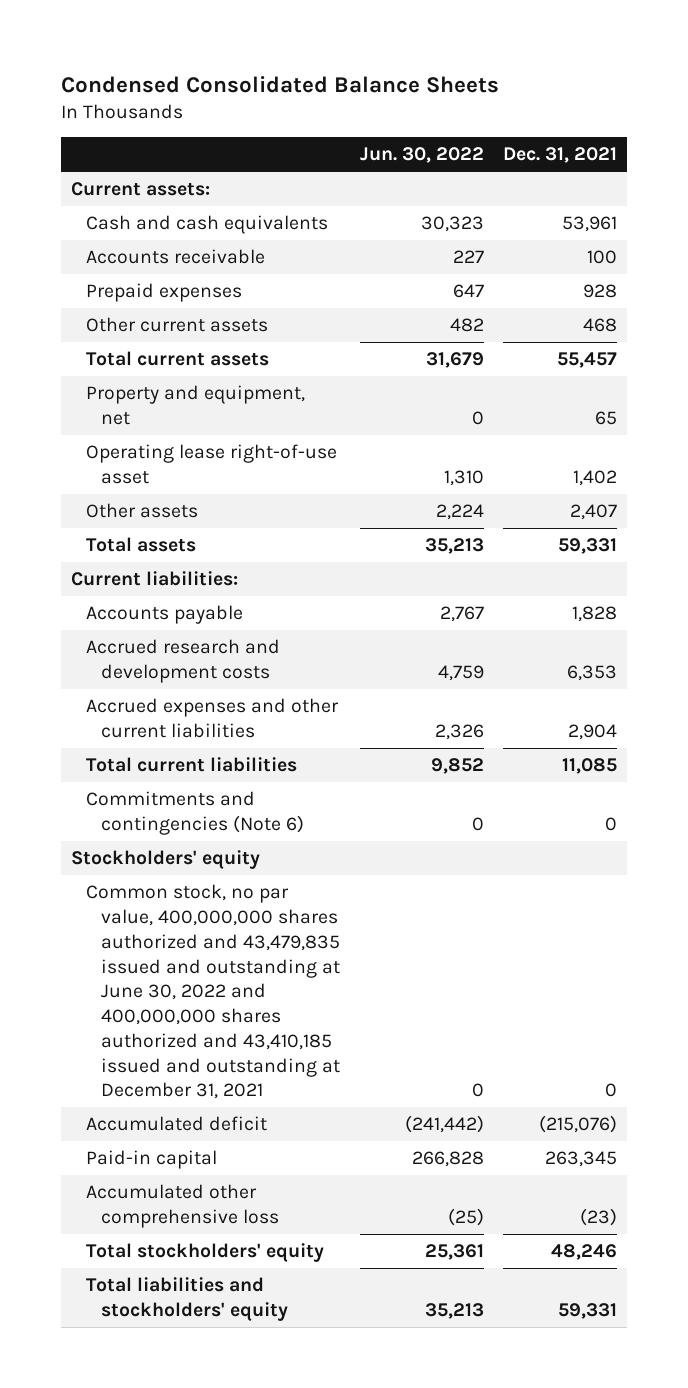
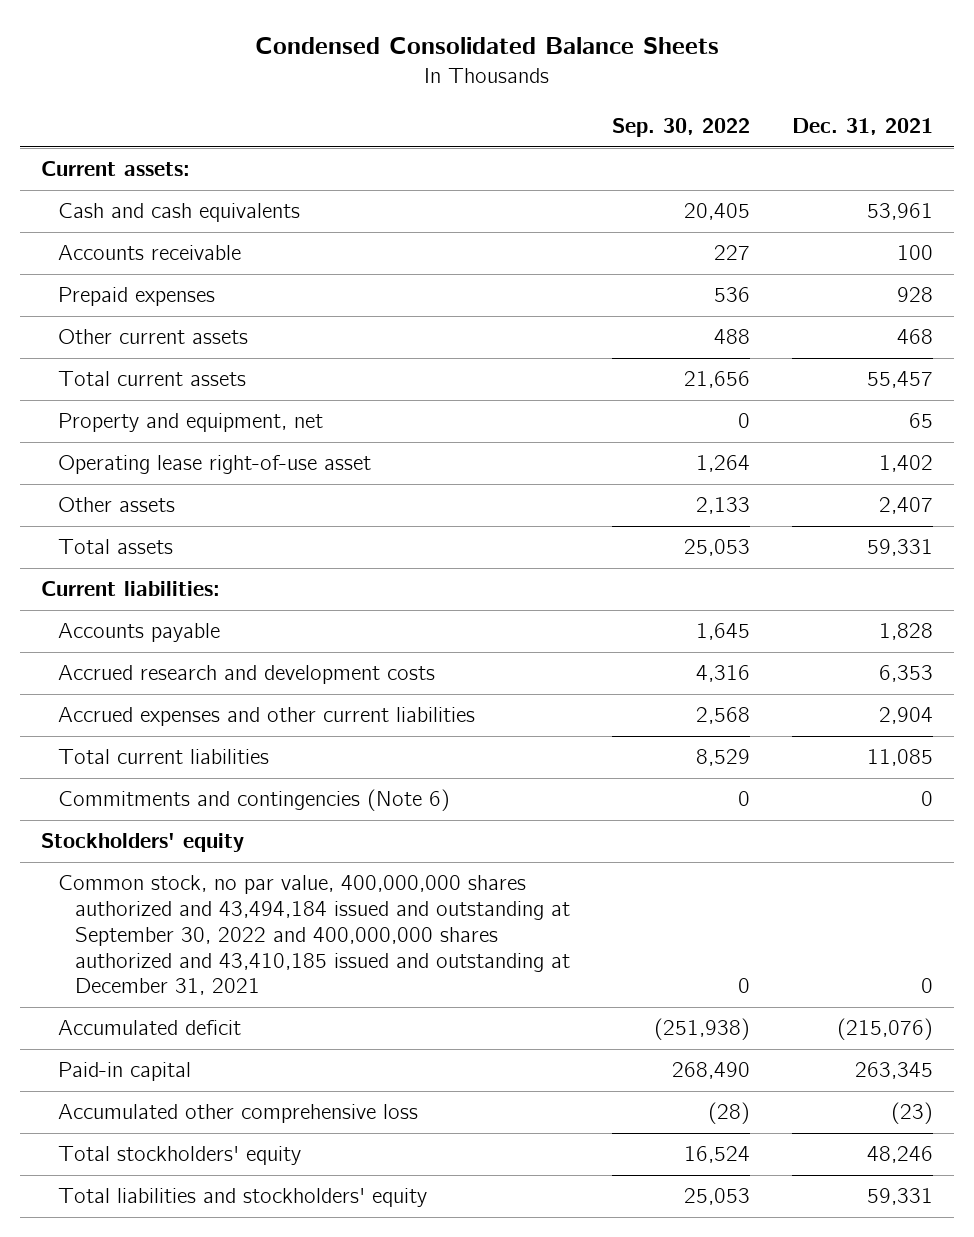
- | Jun. 30, 2022 | Dec. 31, 2021
+ | Sep. 30, 2022 | Dec. 31, 2021
- Common stock, no par value, 400,000,000 shares authorized and 43,479,835 issued and outstanding at June 30, 2022 and 400,000,000 shares authorized and 43,410,185 issued and outstanding at December 31, 2021 | 0 | 0
+ Common stock, no par value, 400,000,000 shares authorized and 43,494,184 issued and outstanding at September 30, 2022 and 400,000,000 shares authorized and 43,410,185 issued and outstanding at December 31, 2021 | 0 | 0

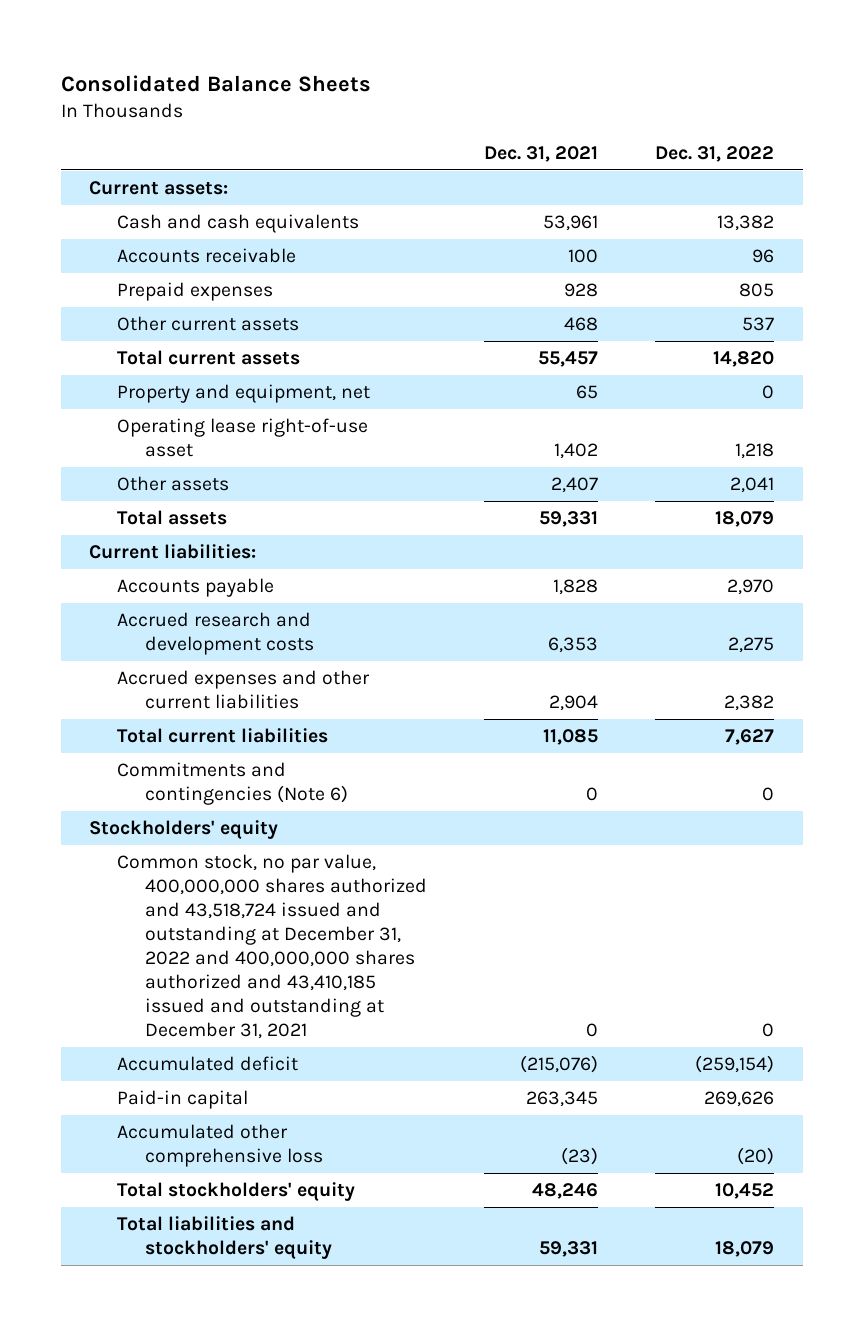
- Condensed Consolidated Balance Sheets
+ Consolidated Balance Sheets
- | Sep. 30, 2022 | Dec. 31, 2021
+ | Dec. 31, 2021 | Dec. 31, 2022
- Common stock, no par value, 400,000,000 shares authorized and 43,494,184 issued and outstanding at September 30, 2022 and 400,000,000 shares authorized and 43,410,185 issued and outstanding at December 31, 2021 | 0 | 0
+ Common stock, no par value, 400,000,000 shares authorized and 43,518,724 issued and outstanding at December 31, 2022 and 400,000,000 shares authorized and 43,410,185 issued and outstanding at December 31, 2021 | 0 | 0

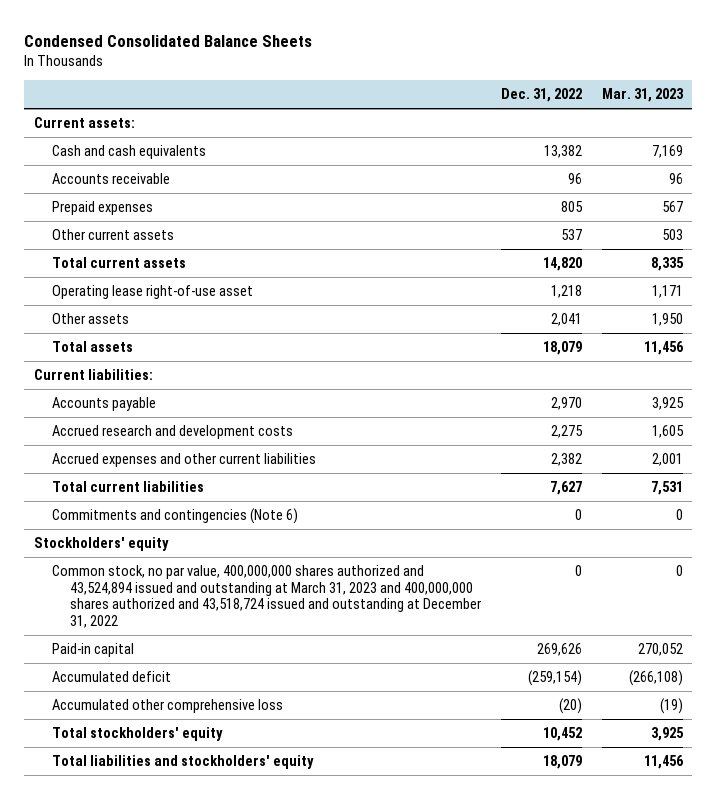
- Consolidated Balance Sheets
+ Condensed Consolidated Balance Sheets
- | Dec. 31, 2021 | Dec. 31, 2022
+ | Dec. 31, 2022 | Mar. 31, 2023
- Property and equipment, net | 65 | 0
- Common stock, no par value, 400,000,000 shares authorized and 43,518,724 issued and outstanding at December 31, 2022 and 400,000,000 shares authorized and 43,410,185 issued and outstanding at December 31, 2021 | 0 | 0
+ Common stock, no par value, 400,000,000 shares authorized and 43,524,894 issued and outstanding at March 31, 2023 and 400,000,000 shares authorized and 43,518,724 issued and outstanding at December 31, 2022 | 0 | 0
moved down: Accumulated deficit | (259,154) | (266,108)

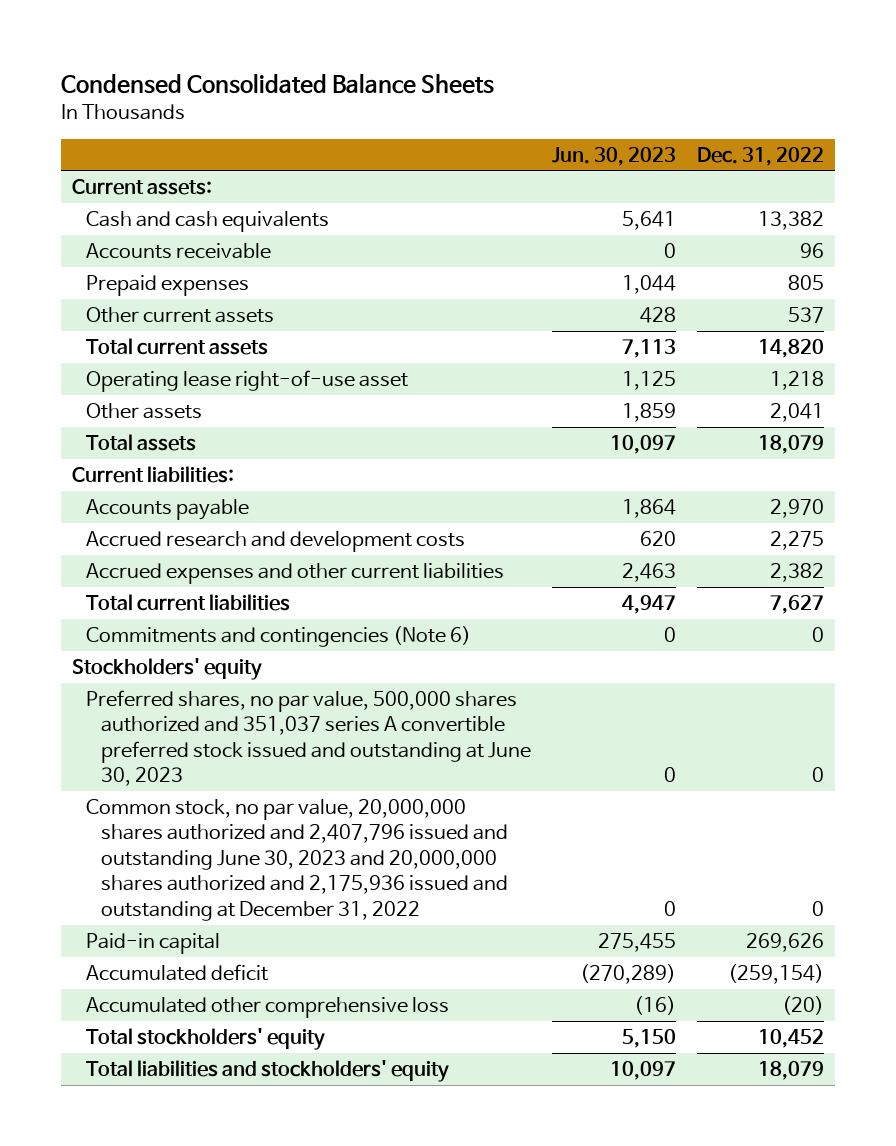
- | Dec. 31, 2022 | Mar. 31, 2023
+ | Jun. 30, 2023 | Dec. 31, 2022
- Common stock, no par value, 400,000,000 shares authorized and 43,524,894 issued and outstanding at March 31, 2023 and 400,000,000 shares authorized and 43,518,724 issued and outstanding at December 31, 2022 | 0 | 0
+ Preferred shares, no par value, 500,000 shares authorized and 351,037 series A convertible preferred stock issued and outstanding at June 30, 2023 | 0 | 0
+ Common stock, no par value, 20,000,000 shares authorized and 2,407,796 issued and outstanding June 30, 2023 and 20,000,000 shares authorized and 2,175,936 issued and outstanding at December 31, 2022 | 0 | 0

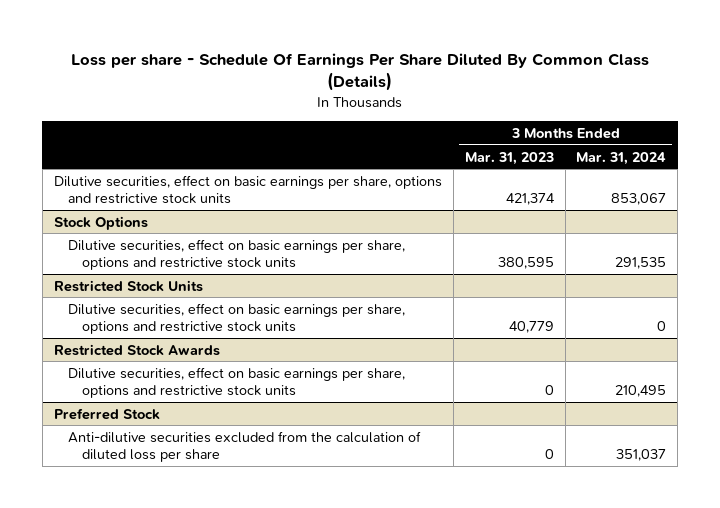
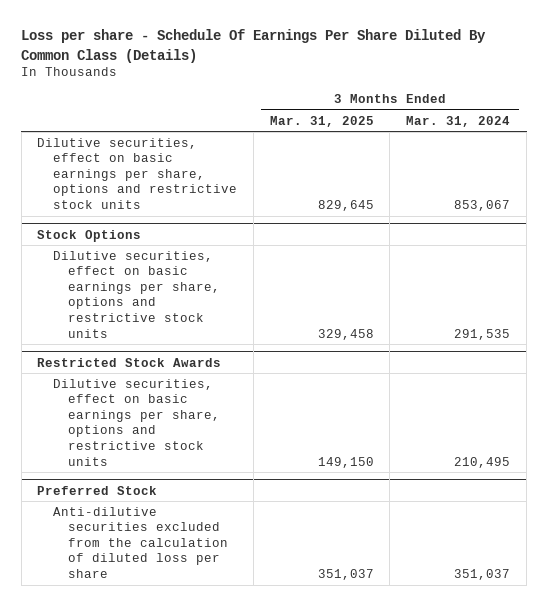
- | 3 Months Ended Mar. 31, 2023 | 3 Months Ended Mar. 31, 2024
+ | 3 Months Ended Mar. 31, 2025 | 3 Months Ended Mar. 31, 2024
- Restricted Stock Units
- Dilutive securities, effect on basic earnings per share, options and restrictive stock units | 40,779 | 0

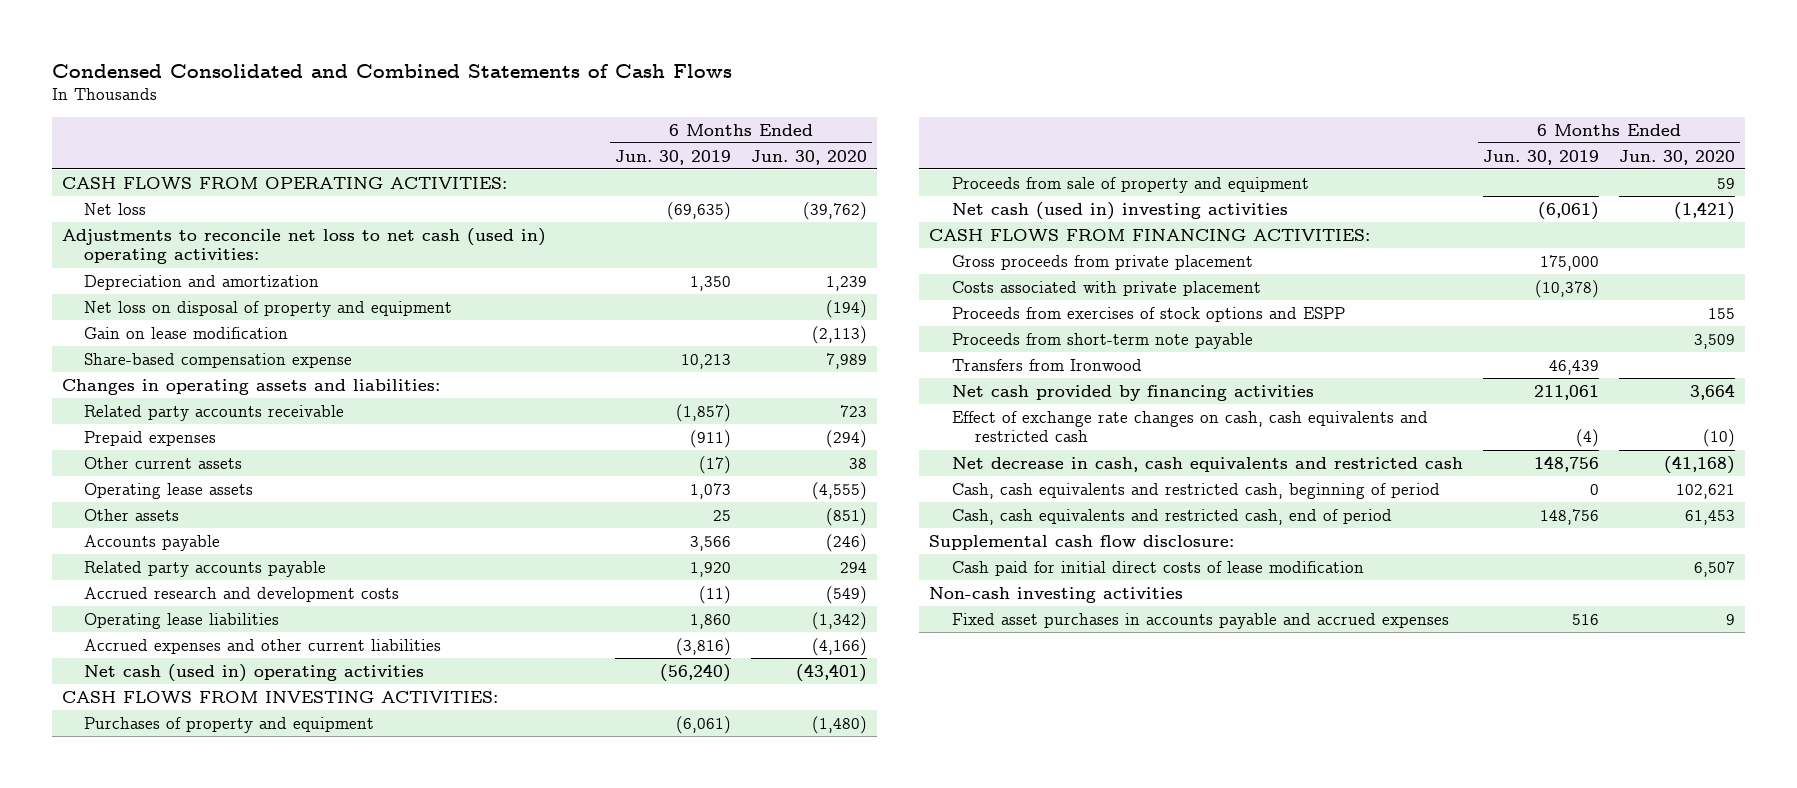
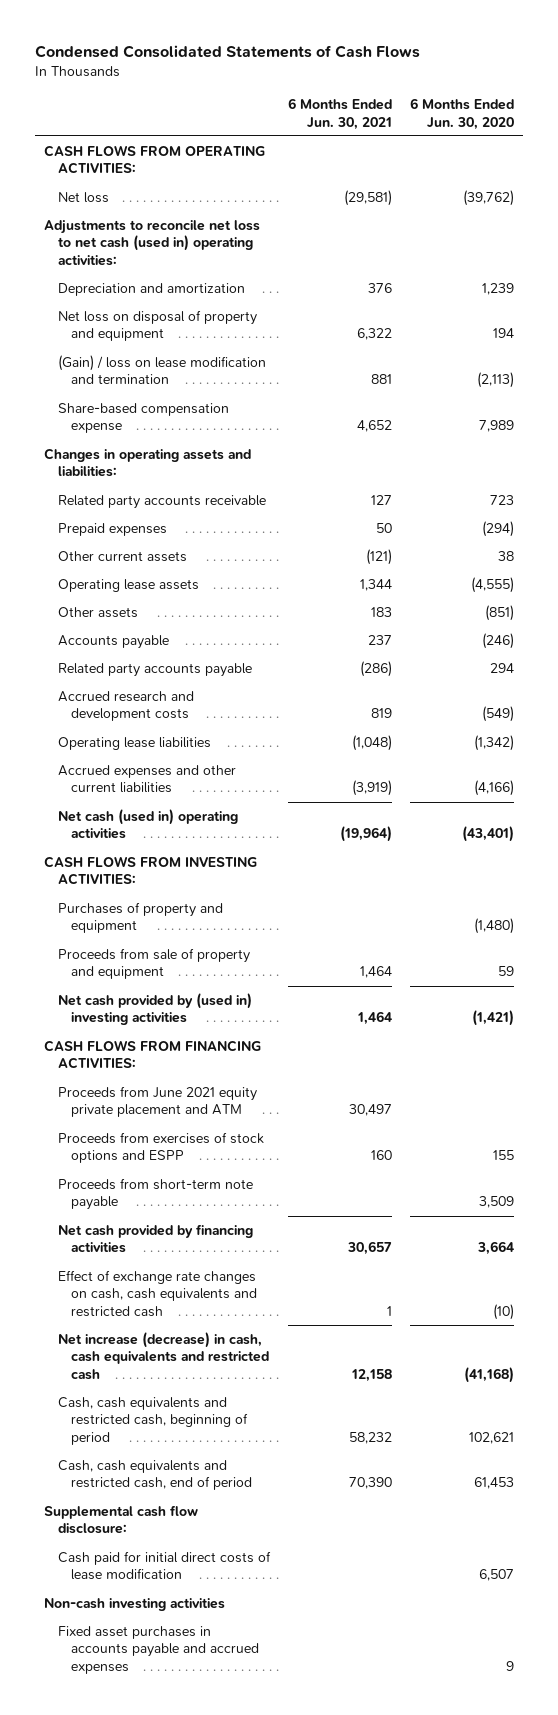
- Condensed Consolidated and Combined Statements of Cash Flows
+ Condensed Consolidated Statements of Cash Flows
- | 6 Months Ended Jun. 30, 2019 | 6 Months Ended Jun. 30, 2020
+ | 6 Months Ended Jun. 30, 2021 | 6 Months Ended Jun. 30, 2020
- Net loss on disposal of property and equipment | | (194)
- Gain on lease modification | | (2,113)
+ Net loss on disposal of property and equipment | 6,322 | 194
+ (Gain) / loss on lease modification and termination | 881 | (2,113)
- Net cash (used in) investing activities | (6,061) | (1,421)
+ Net cash provided by (used in) investing activities | 1,464 | (1,421)
- Gross proceeds from private placement | 175,000 |
- Costs associated with private placement | (10,378) |
+ Proceeds from June 2021 equity private placement and ATM | 30,497 |
- Transfers from Ironwood | 46,439 |
- Net decrease in cash, cash equivalents and restricted cash | 148,756 | (41,168)
+ Net increase (decrease) in cash, cash equivalents and restricted cash | 12,158 | (41,168)

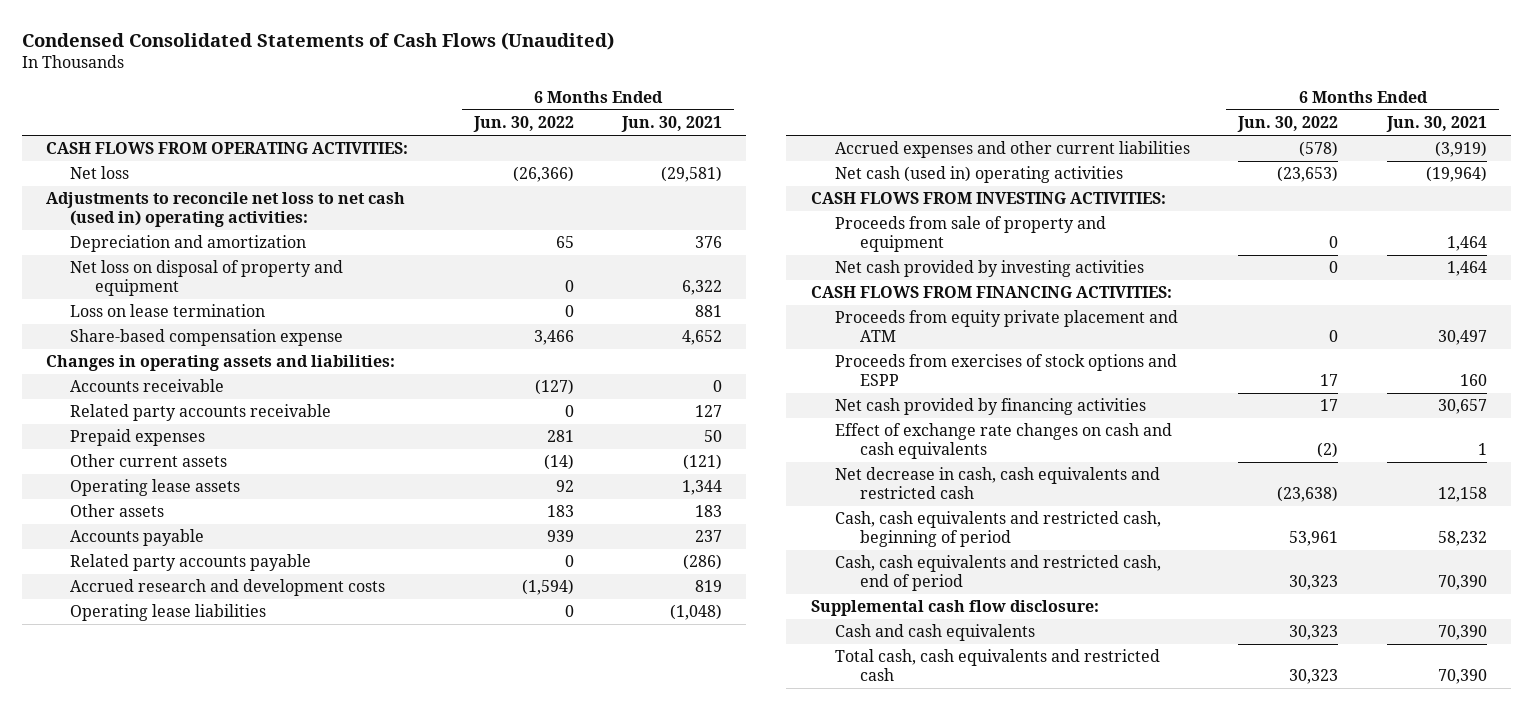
- Condensed Consolidated Statements of Cash Flows
+ Condensed Consolidated Statements of Cash Flows (Unaudited)
- | 6 Months Ended Jun. 30, 2021 | 6 Months Ended Jun. 30, 2020
+ | 6 Months Ended Jun. 30, 2022 | 6 Months Ended Jun. 30, 2021
- (Gain) / loss on lease modification and termination | 881 | (2,113)
+ Loss on lease termination | 0 | 881
+ Accounts receivable | (127) | 0
- Purchases of property and equipment | | (1,480)
- Net cash provided by (used in) investing activities | 1,464 | (1,421)
+ Net cash provided by investing activities | 0 | 1,464
- Proceeds from June 2021 equity private placement and ATM | 30,497 |
+ Proceeds from equity private placement and ATM | 0 | 30,497
- Proceeds from short-term note payable | | 3,509
- Effect of exchange rate changes on cash, cash equivalents and restricted cash | 1 | (10)
- Net increase (decrease) in cash, cash equivalents and restricted cash | 12,158 | (41,168)
+ Effect of exchange rate changes on cash and cash equivalents | (2) | 1
+ Net decrease in cash, cash equivalents and restricted cash | (23,638) | 12,158
- Cash paid for initial direct costs of lease modification | | 6,507
- Non-cash investing activities
- Fixed asset purchases in accounts payable and accrued expenses | | 9
+ Cash and cash equivalents | 30,323 | 70,390
+ Total cash, cash equivalents and restricted cash | 30,323 | 70,390

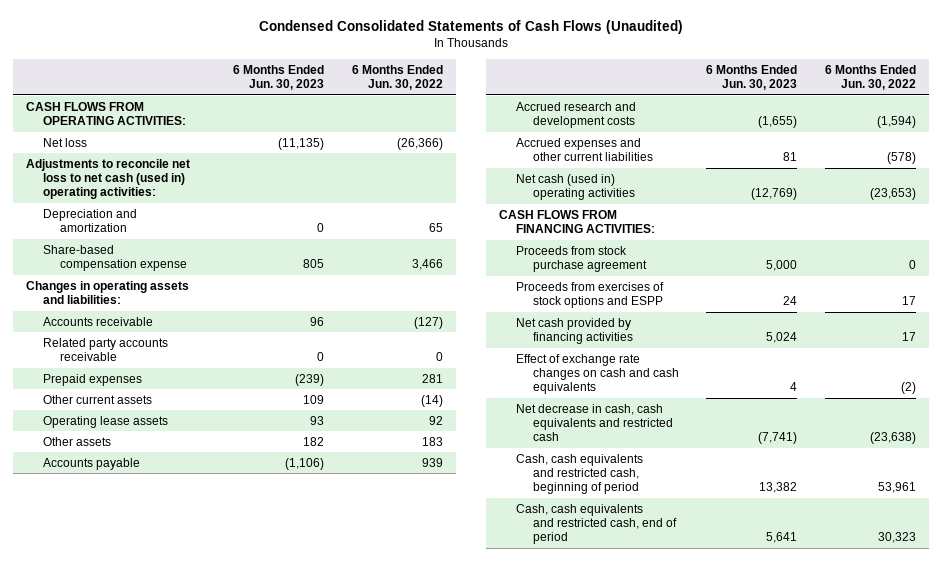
- | 6 Months Ended Jun. 30, 2022 | 6 Months Ended Jun. 30, 2021
+ | 6 Months Ended Jun. 30, 2023 | 6 Months Ended Jun. 30, 2022
- Net loss on disposal of property and equipment | 0 | 6,322
- Loss on lease termination | 0 | 881
- Related party accounts payable | 0 | (286)
- Operating lease liabilities | 0 | (1,048)
- CASH FLOWS FROM INVESTING ACTIVITIES:
- Proceeds from sale of property and equipment | 0 | 1,464
- Net cash provided by investing activities | 0 | 1,464
- Proceeds from equity private placement and ATM | 0 | 30,497
+ Proceeds from stock purchase agreement | 5,000 | 0
- Supplemental cash flow disclosure:
- Cash and cash equivalents | 30,323 | 70,390
- Total cash, cash equivalents and restricted cash | 30,323 | 70,390

